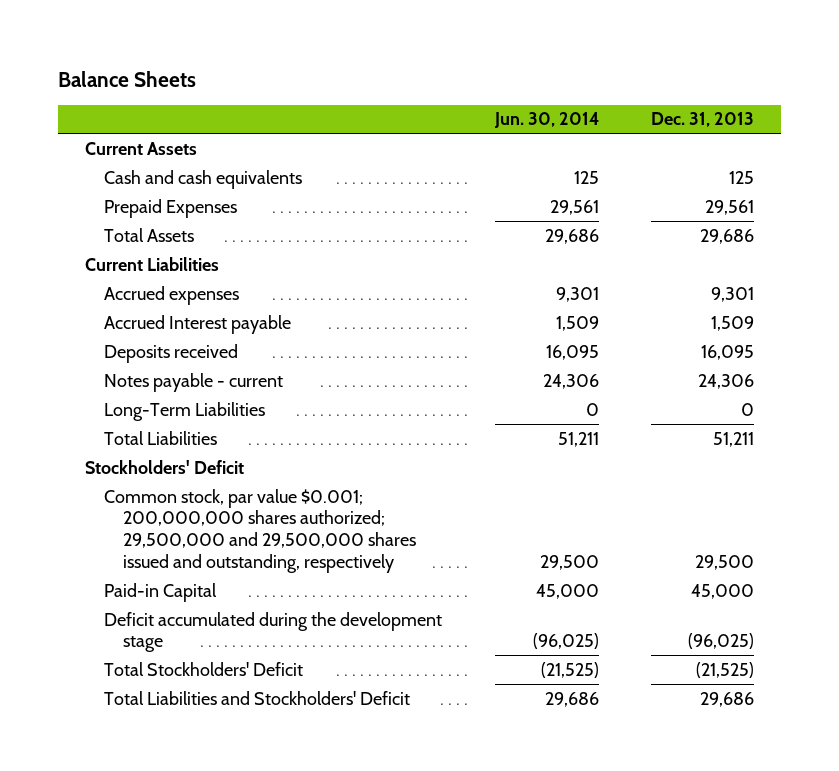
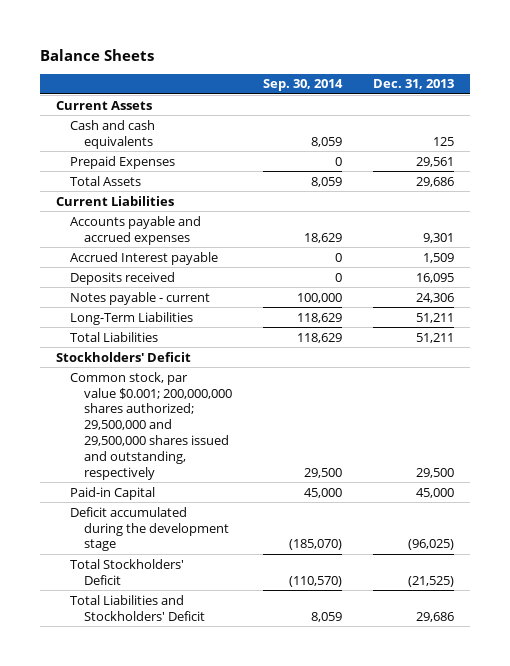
- | Jun. 30, 2014 | Dec. 31, 2013
+ | Sep. 30, 2014 | Dec. 31, 2013
- Accrued expenses | 9,301 | 9,301
+ Accounts payable and accrued expenses | 18,629 | 9,301
- Long-Term Liabilities | 0 | 0
+ Long-Term Liabilities | 118,629 | 51,211

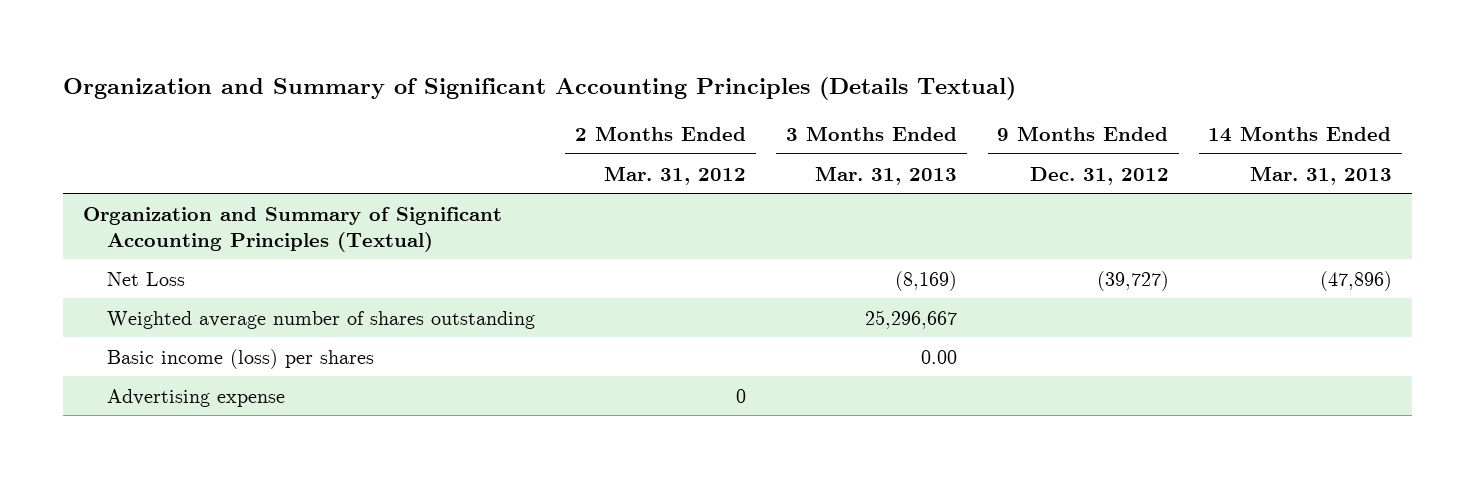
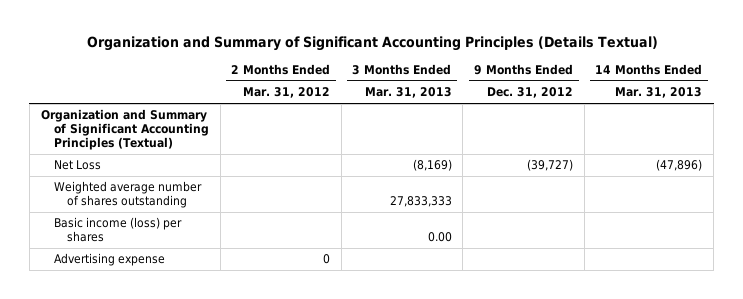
- Weighted average number of shares outstanding | | 25,296,667 | |
+ Weighted average number of shares outstanding | | 27,833,333 | |

